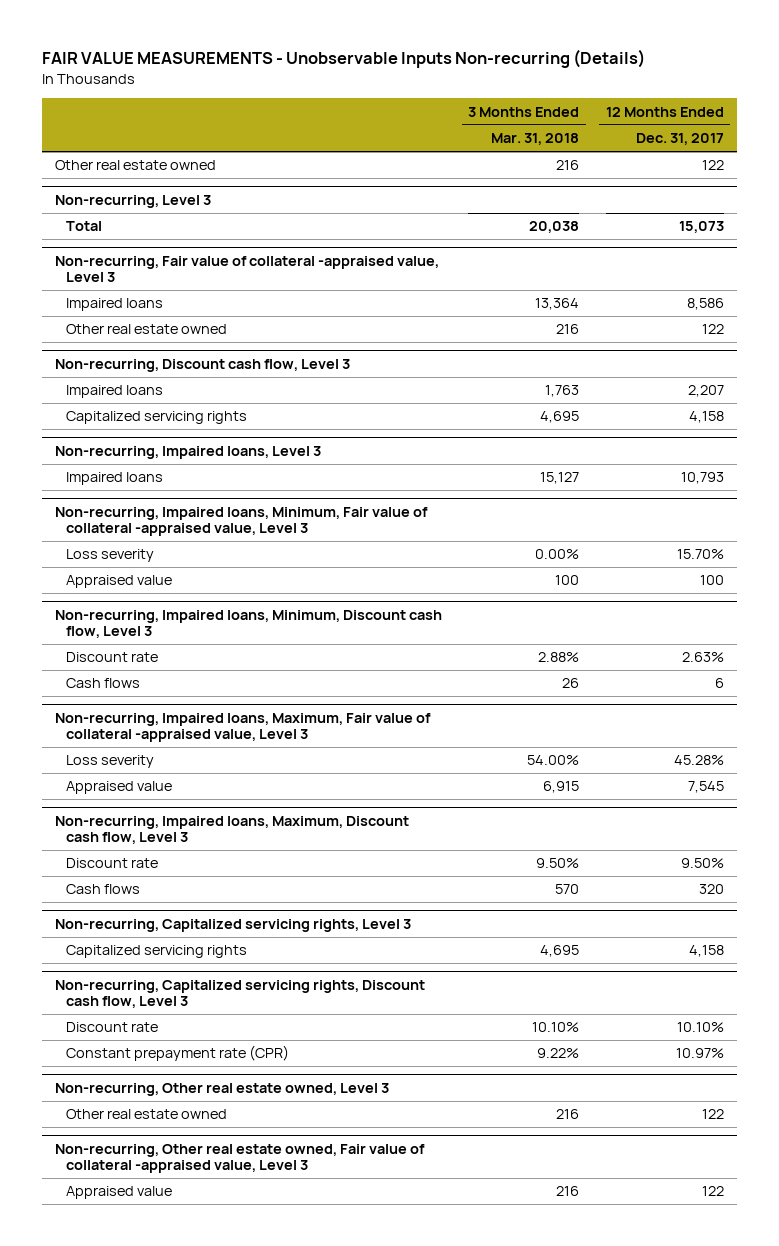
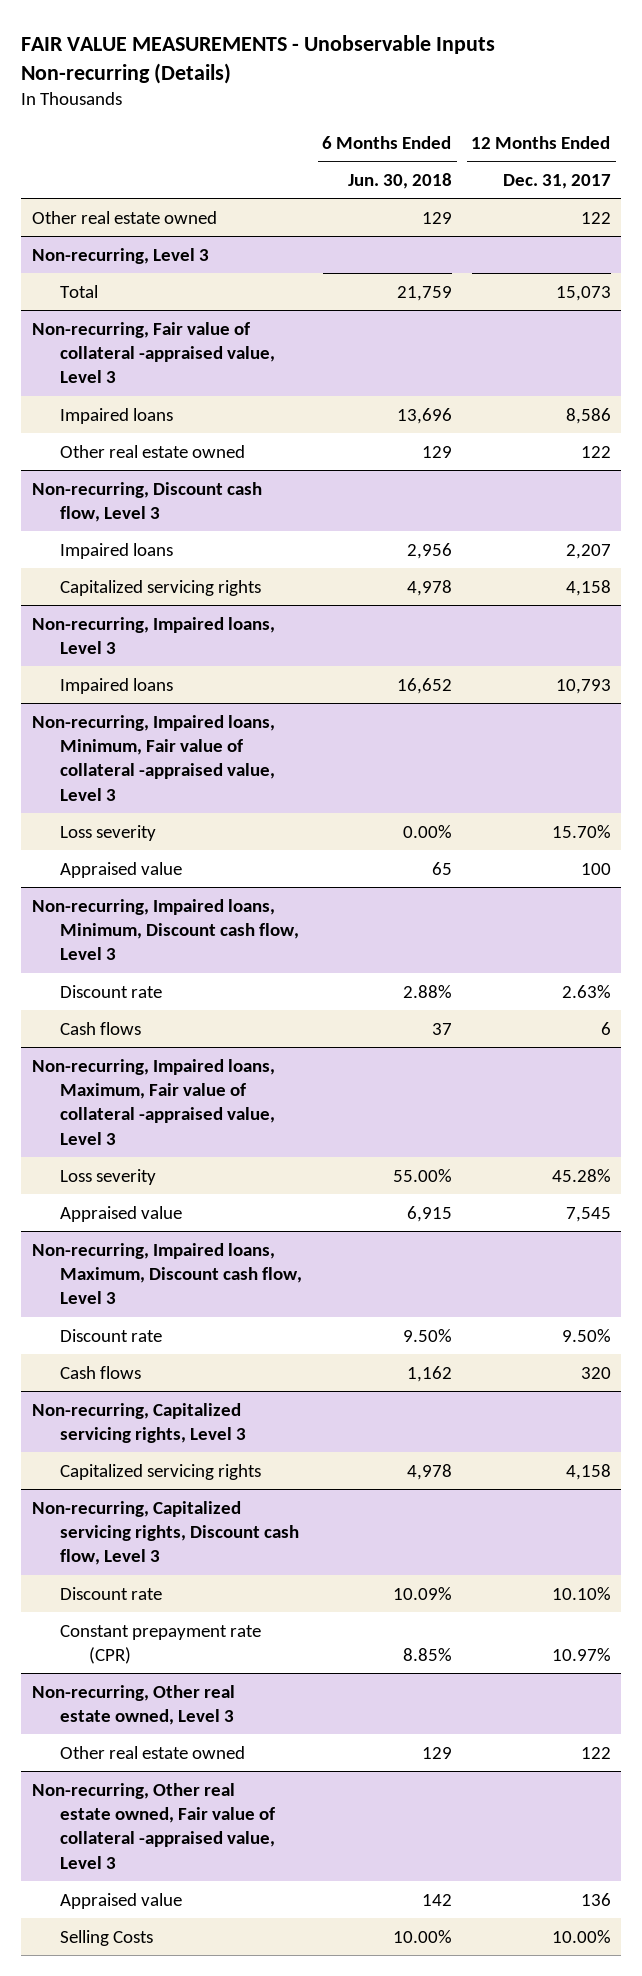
- | 3 Months Ended Mar. 31, 2018 | 12 Months Ended Dec. 31, 2017
+ | 6 Months Ended Jun. 30, 2018 | 12 Months Ended Dec. 31, 2017
@ Non-recurring, Other real estate owned, Fair value of collateral -appraised value, Level 3
- Appraised value | 216 | 122
+ Appraised value | 142 | 136
+ Selling Costs | 10.00% | 10.00%

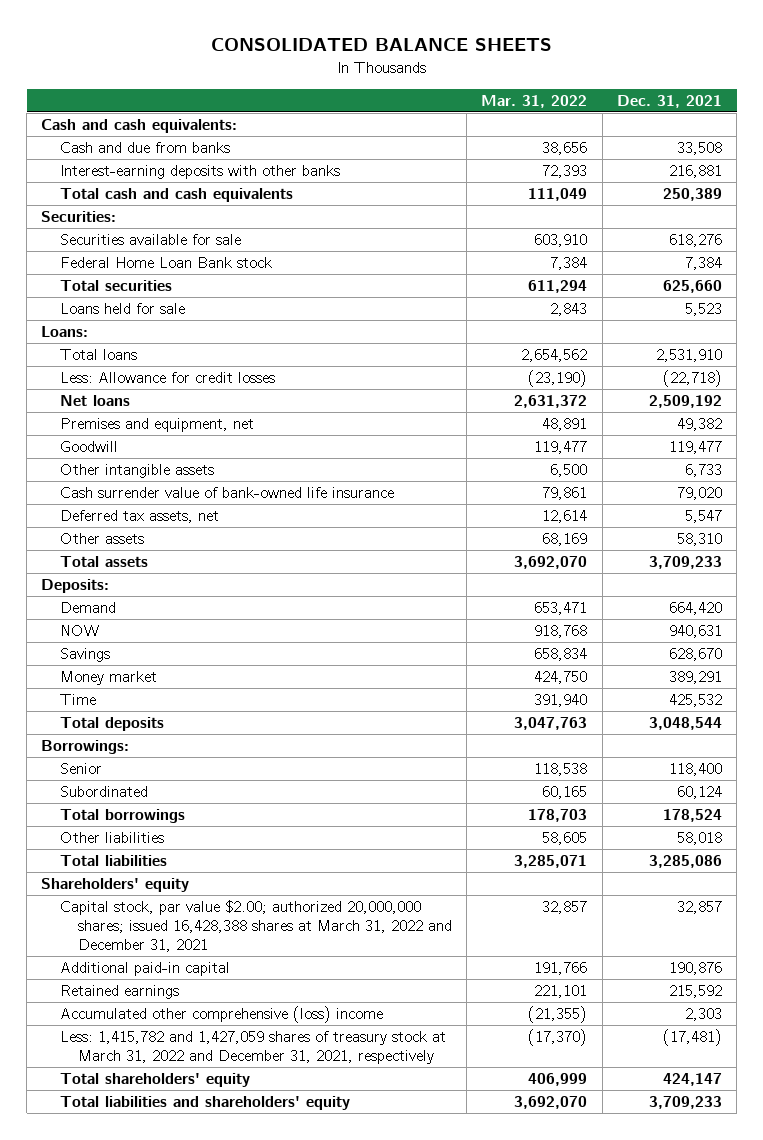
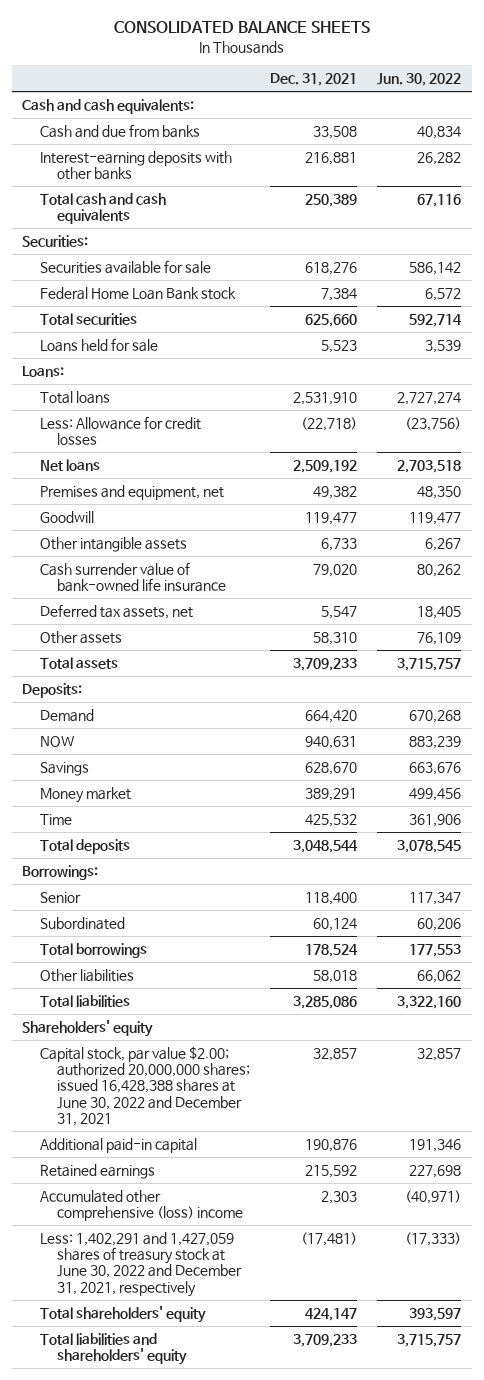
- | Mar. 31, 2022 | Dec. 31, 2021
+ | Dec. 31, 2021 | Jun. 30, 2022
- Capital stock, par value $2.00; authorized 20,000,000 shares; issued 16,428,388 shares at March 31, 2022 and December 31, 2021 | 32,857 | 32,857
+ Capital stock, par value $2.00; authorized 20,000,000 shares; issued 16,428,388 shares at June 30, 2022 and December 31, 2021 | 32,857 | 32,857
- Less: 1,415,782 and 1,427,059 shares of treasury stock at March 31, 2022 and December 31, 2021, respectively | (17,370) | (17,481)
+ Less: 1,402,291 and 1,427,059 shares of treasury stock at June 30, 2022 and December 31, 2021, respectively | (17,481) | (17,333)

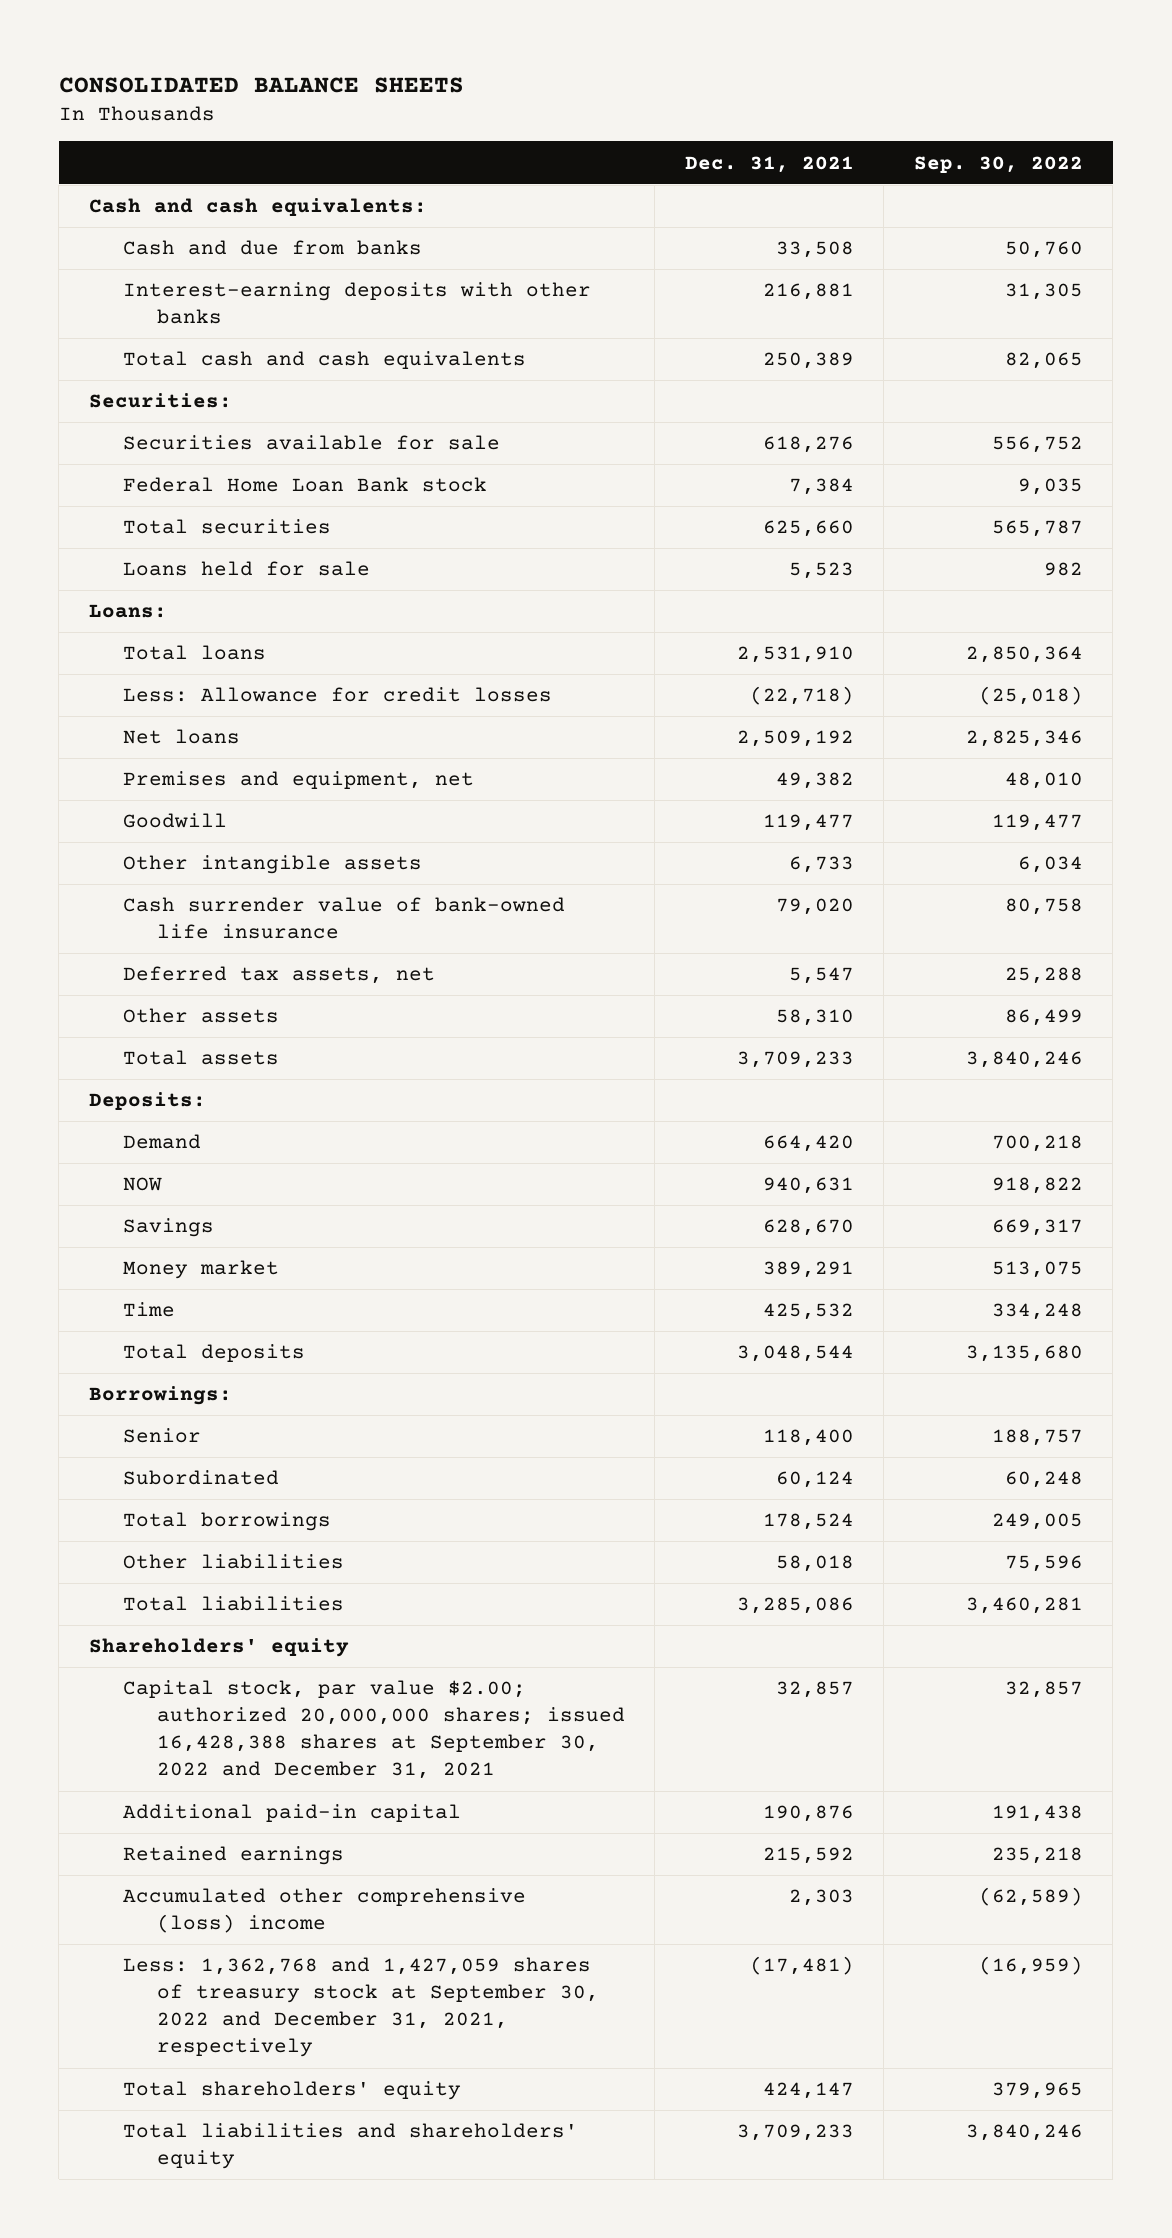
- | Dec. 31, 2021 | Jun. 30, 2022
+ | Dec. 31, 2021 | Sep. 30, 2022
- Capital stock, par value $2.00; authorized 20,000,000 shares; issued 16,428,388 shares at June 30, 2022 and December 31, 2021 | 32,857 | 32,857
+ Capital stock, par value $2.00; authorized 20,000,000 shares; issued 16,428,388 shares at September 30, 2022 and December 31, 2021 | 32,857 | 32,857
- Less: 1,402,291 and 1,427,059 shares of treasury stock at June 30, 2022 and December 31, 2021, respectively | (17,481) | (17,333)
+ Less: 1,362,768 and 1,427,059 shares of treasury stock at September 30, 2022 and December 31, 2021, respectively | (17,481) | (16,959)

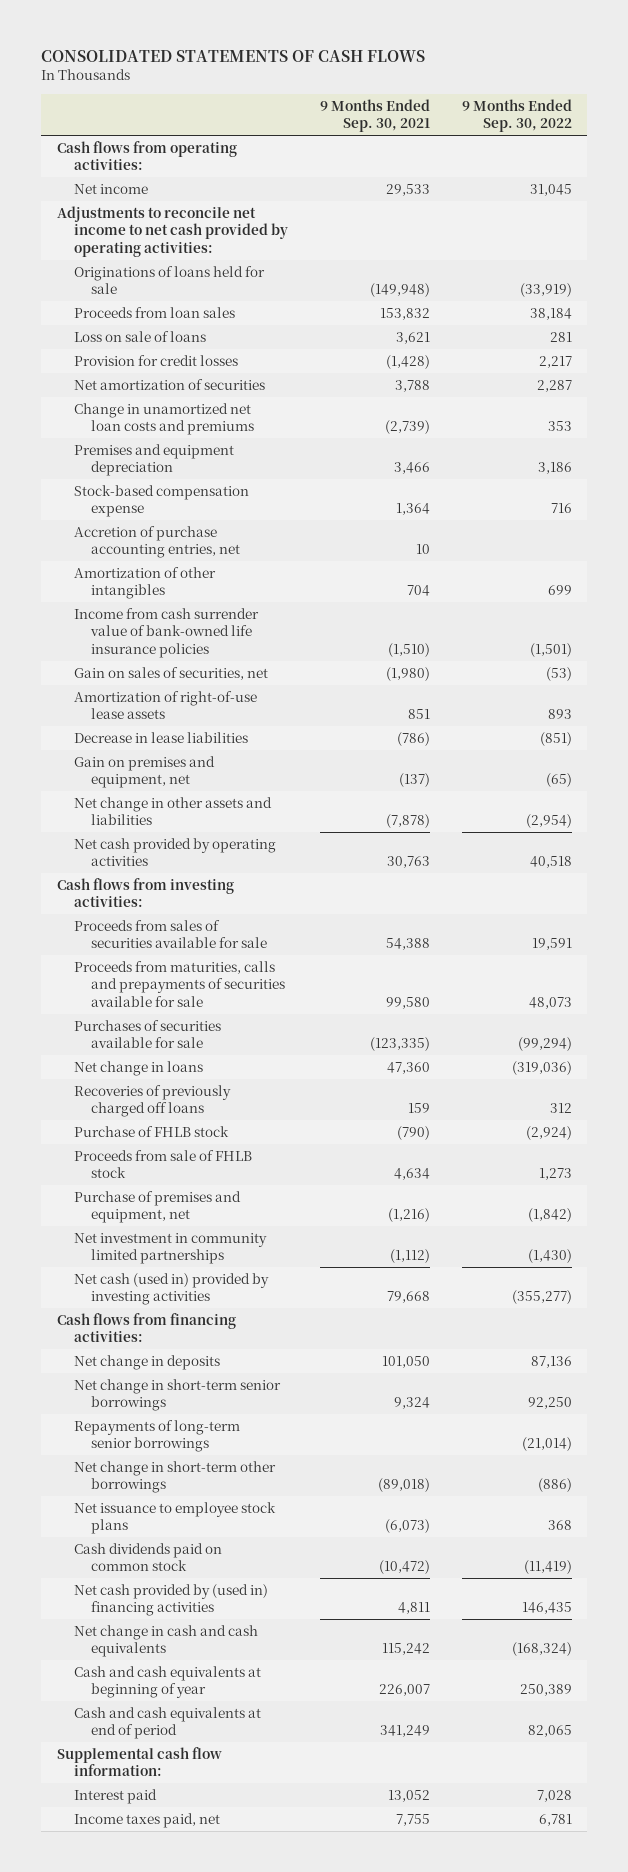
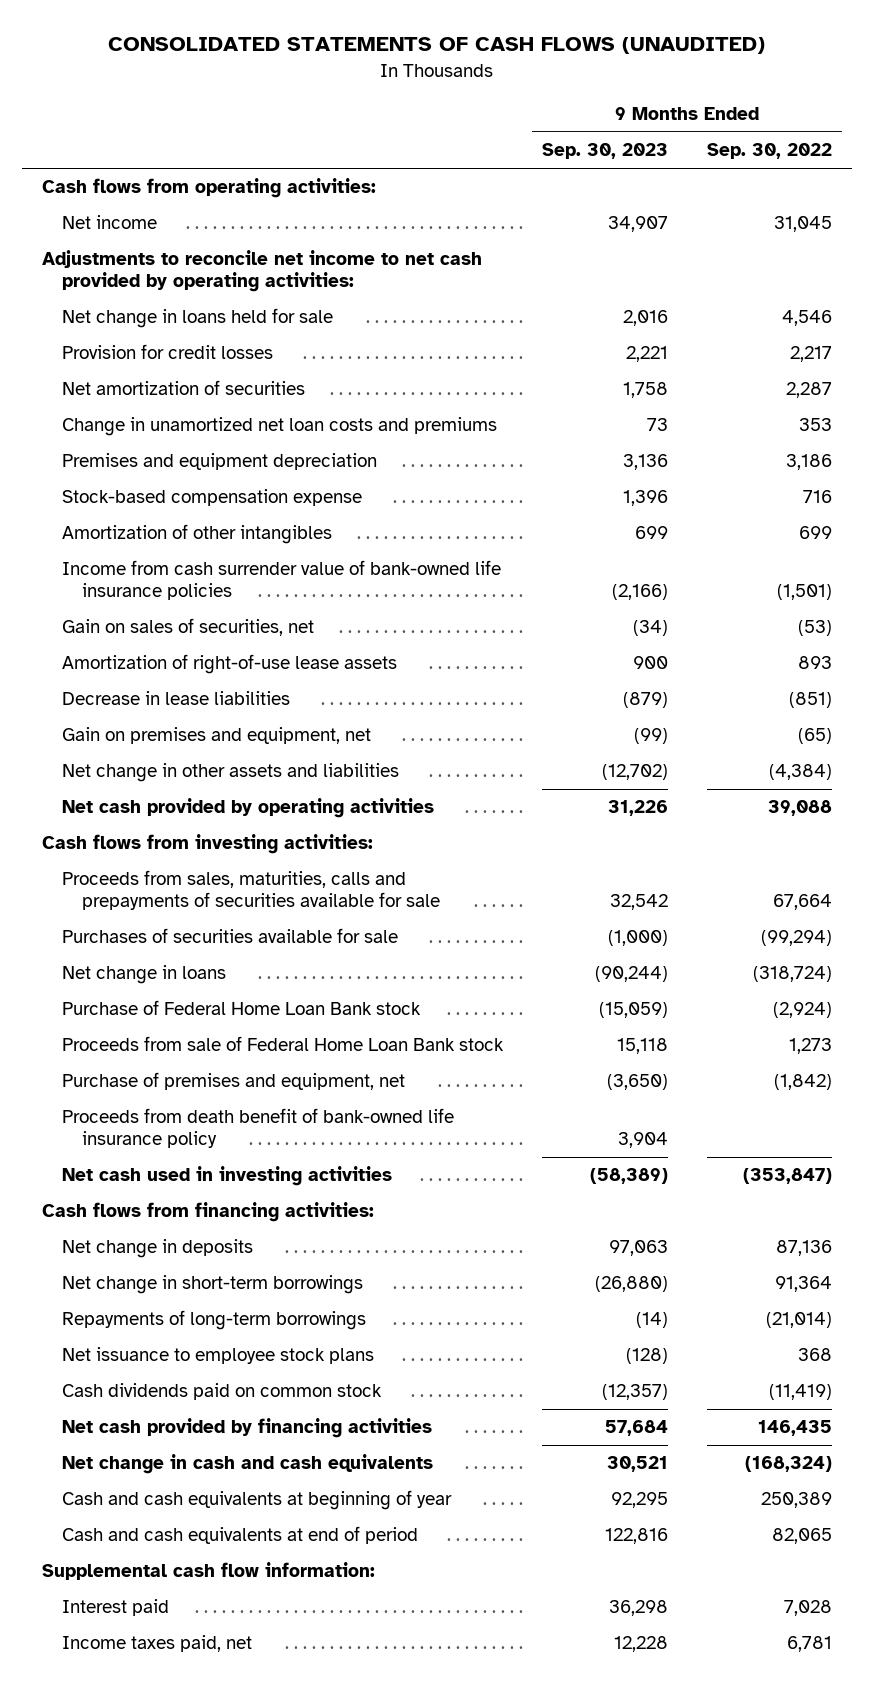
- CONSOLIDATED STATEMENTS OF CASH FLOWS
+ CONSOLIDATED STATEMENTS OF CASH FLOWS (UNAUDITED)
- | 9 Months Ended Sep. 30, 2021 | 9 Months Ended Sep. 30, 2022
+ | 9 Months Ended Sep. 30, 2023 | 9 Months Ended Sep. 30, 2022
- Originations of loans held for sale | (149,948) | (33,919)
- Proceeds from loan sales | 153,832 | 38,184
- Loss on sale of loans | 3,621 | 281
+ Net change in loans held for sale | 2,016 | 4,546
- Accretion of purchase accounting entries, net | 10 |
- Net change in other assets and liabilities | (7,878) | (2,954)
- Net cash provided by operating activities | 30,763 | 40,518
+ Net change in other assets and liabilities | (12,702) | (4,384)
+ Net cash provided by operating activities | 31,226 | 39,088
- Proceeds from sales of securities available for sale | 54,388 | 19,591
- Proceeds from maturities, calls and prepayments of securities available for sale | 99,580 | 48,073
+ Proceeds from sales, maturities, calls and prepayments of securities available for sale | 32,542 | 67,664
- Net change in loans | 47,360 | (319,036)
- Recoveries of previously charged off loans | 159 | 312
- Purchase of FHLB stock | (790) | (2,924)
- Proceeds from sale of FHLB stock | 4,634 | 1,273
+ Net change in loans | (90,244) | (318,724)
+ Purchase of Federal Home Loan Bank stock | (15,059) | (2,924)
+ Proceeds from sale of Federal Home Loan Bank stock | 15,118 | 1,273
- Net investment in community limited partnerships | (1,112) | (1,430)
- Net cash (used in) provided by investing activities | 79,668 | (355,277)
+ Proceeds from death benefit of bank-owned life insurance policy | 3,904 |
+ Net cash used in investing activities | (58,389) | (353,847)
- Net change in short-term senior borrowings | 9,324 | 92,250
- Repayments of long-term senior borrowings | | (21,014)
- Net change in short-term other borrowings | (89,018) | (886)
+ Net change in short-term borrowings | (26,880) | 91,364
+ Repayments of long-term borrowings | (14) | (21,014)
- Net cash provided by (used in) financing activities | 4,811 | 146,435
+ Net cash provided by financing activities | 57,684 | 146,435

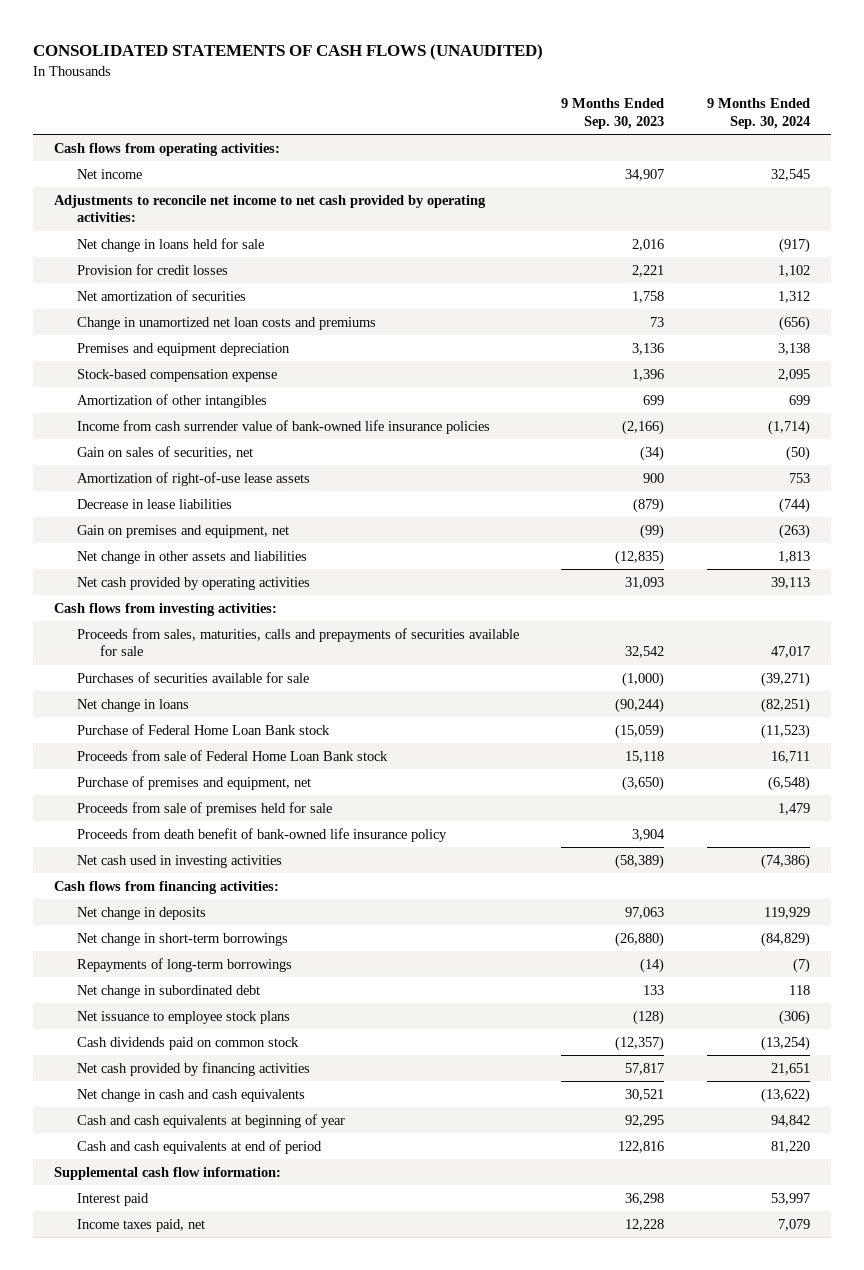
- | 9 Months Ended Sep. 30, 2023 | 9 Months Ended Sep. 30, 2022
+ | 9 Months Ended Sep. 30, 2023 | 9 Months Ended Sep. 30, 2024
- Net change in other assets and liabilities | (12,702) | (4,384)
- Net cash provided by operating activities | 31,226 | 39,088
+ Net change in other assets and liabilities | (12,835) | 1,813
+ Net cash provided by operating activities | 31,093 | 39,113
+ Proceeds from sale of premises held for sale | | 1,479
+ Net change in subordinated debt | 133 | 118
- Net cash provided by financing activities | 57,684 | 146,435
+ Net cash provided by financing activities | 57,817 | 21,651

